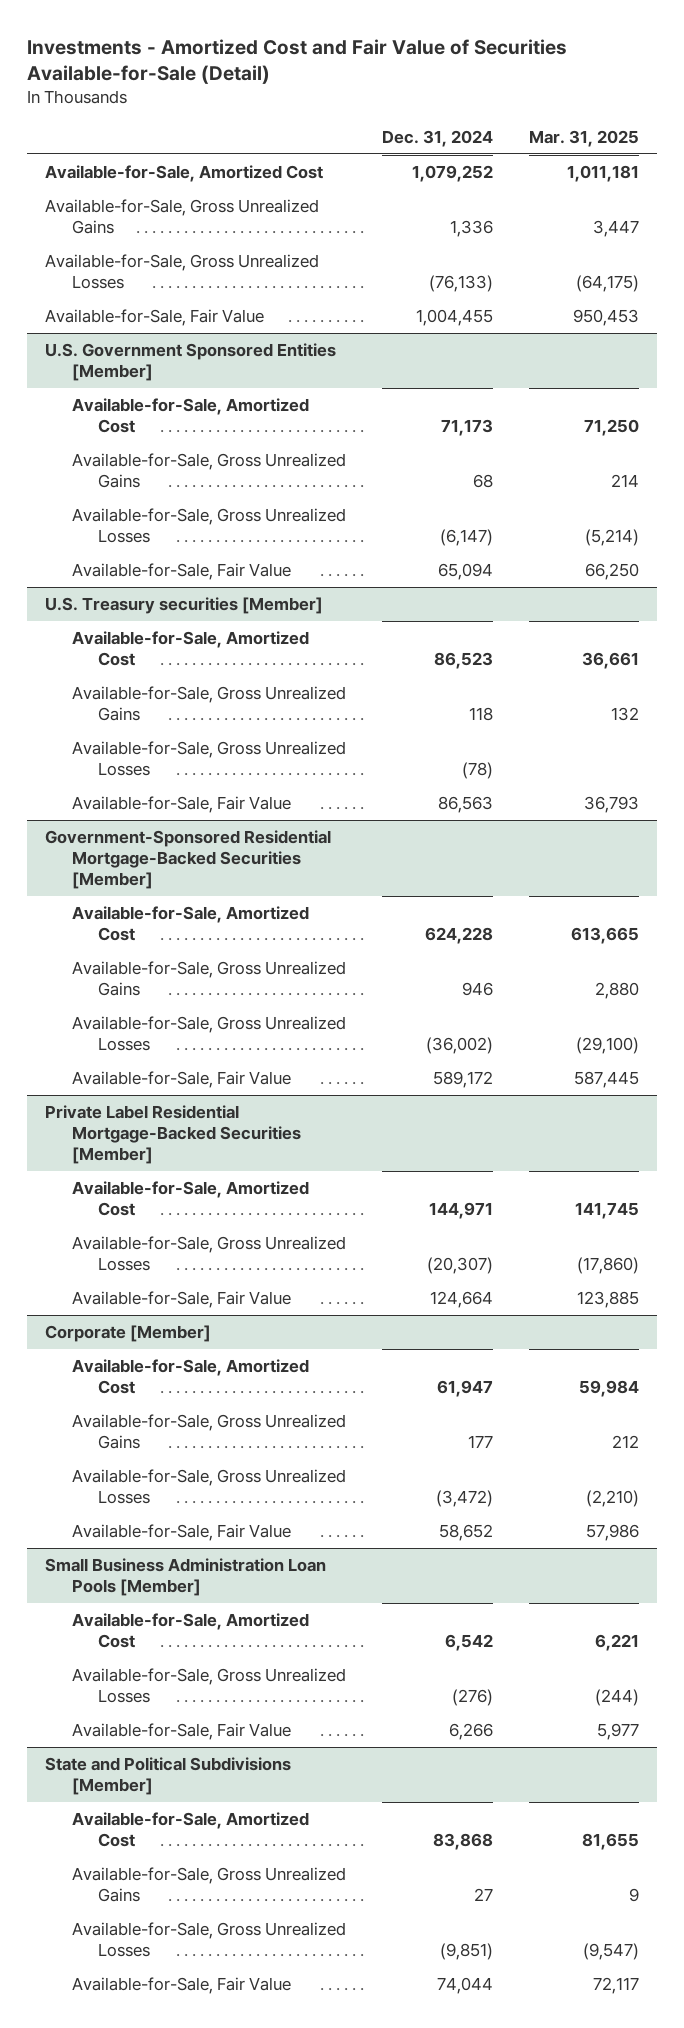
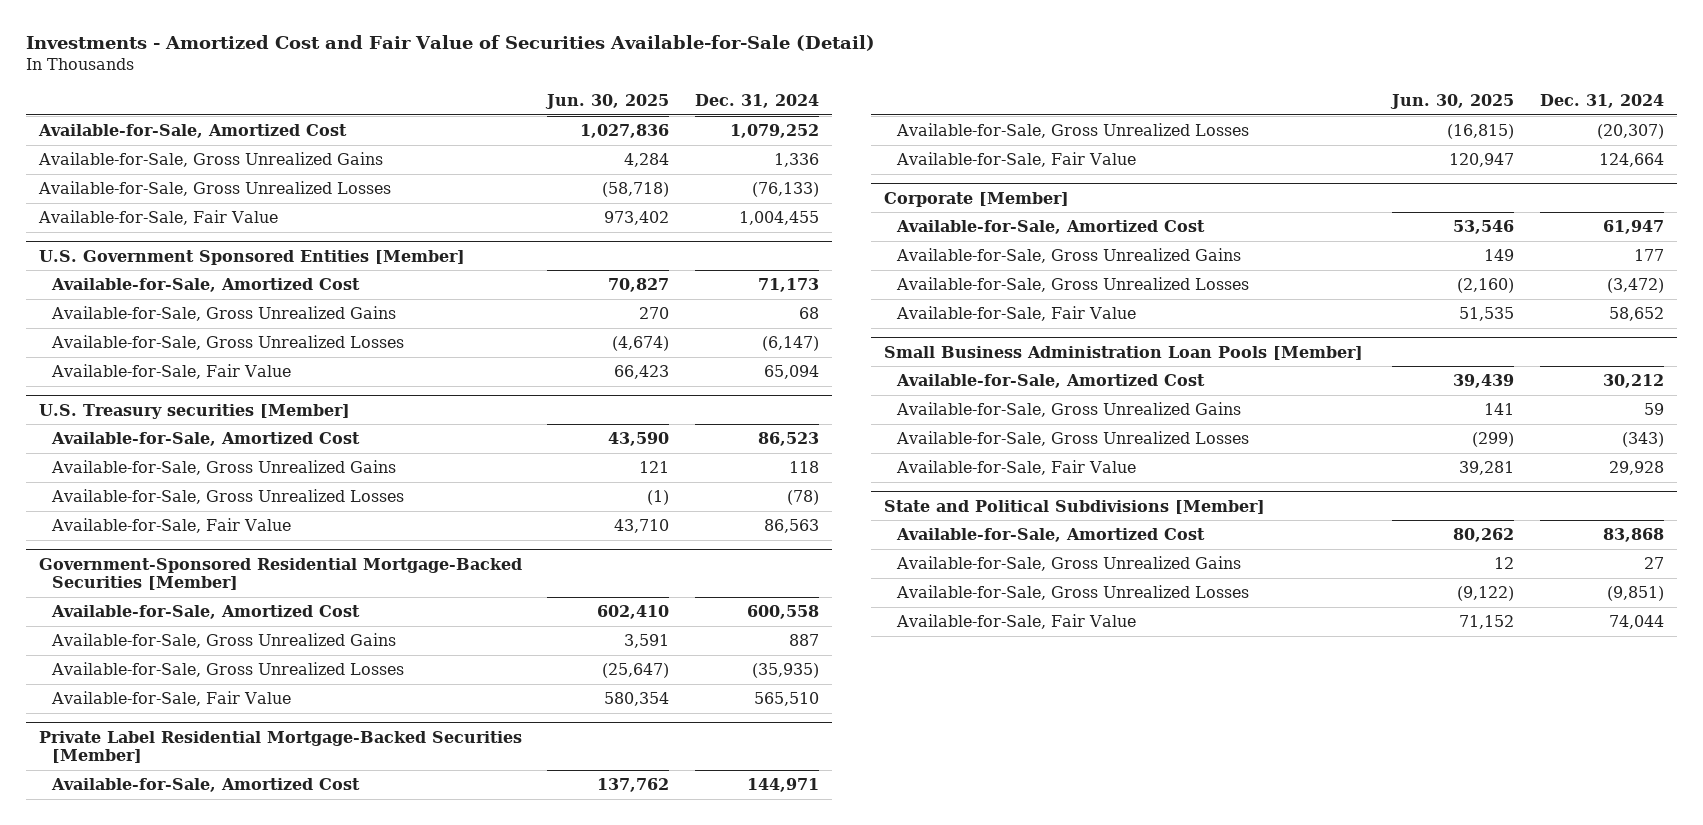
- | Dec. 31, 2024 | Mar. 31, 2025
+ | Jun. 30, 2025 | Dec. 31, 2024
@ Government-Sponsored Residential Mortgage-Backed Securities [Member]
- Available-for-Sale, Amortized Cost | 624,228 | 613,665
- Available-for-Sale, Gross Unrealized Gains | 946 | 2,880
- Available-for-Sale, Gross Unrealized Losses | (36,002) | (29,100)
- Available-for-Sale, Fair Value | 589,172 | 587,445
+ Available-for-Sale, Amortized Cost | 602,410 | 600,558
+ Available-for-Sale, Gross Unrealized Gains | 3,591 | 887
+ Available-for-Sale, Gross Unrealized Losses | (25,647) | (35,935)
+ Available-for-Sale, Fair Value | 580,354 | 565,510
@ Small Business Administration Loan Pools [Member]
- Available-for-Sale, Amortized Cost | 6,542 | 6,221
- Available-for-Sale, Gross Unrealized Losses | (276) | (244)
- Available-for-Sale, Fair Value | 6,266 | 5,977
+ Available-for-Sale, Amortized Cost | 39,439 | 30,212
+ Available-for-Sale, Gross Unrealized Gains | 141 | 59
+ Available-for-Sale, Gross Unrealized Losses | (299) | (343)
+ Available-for-Sale, Fair Value | 39,281 | 29,928

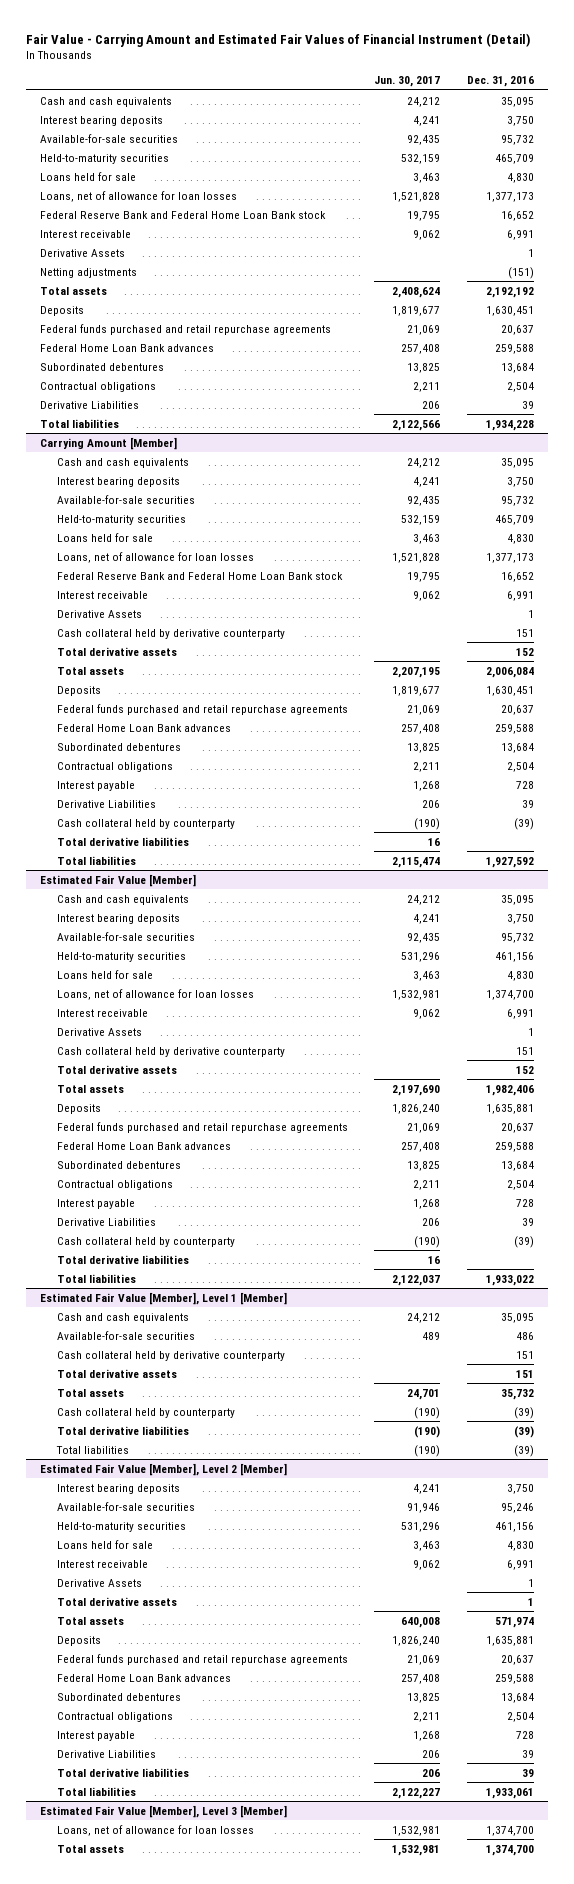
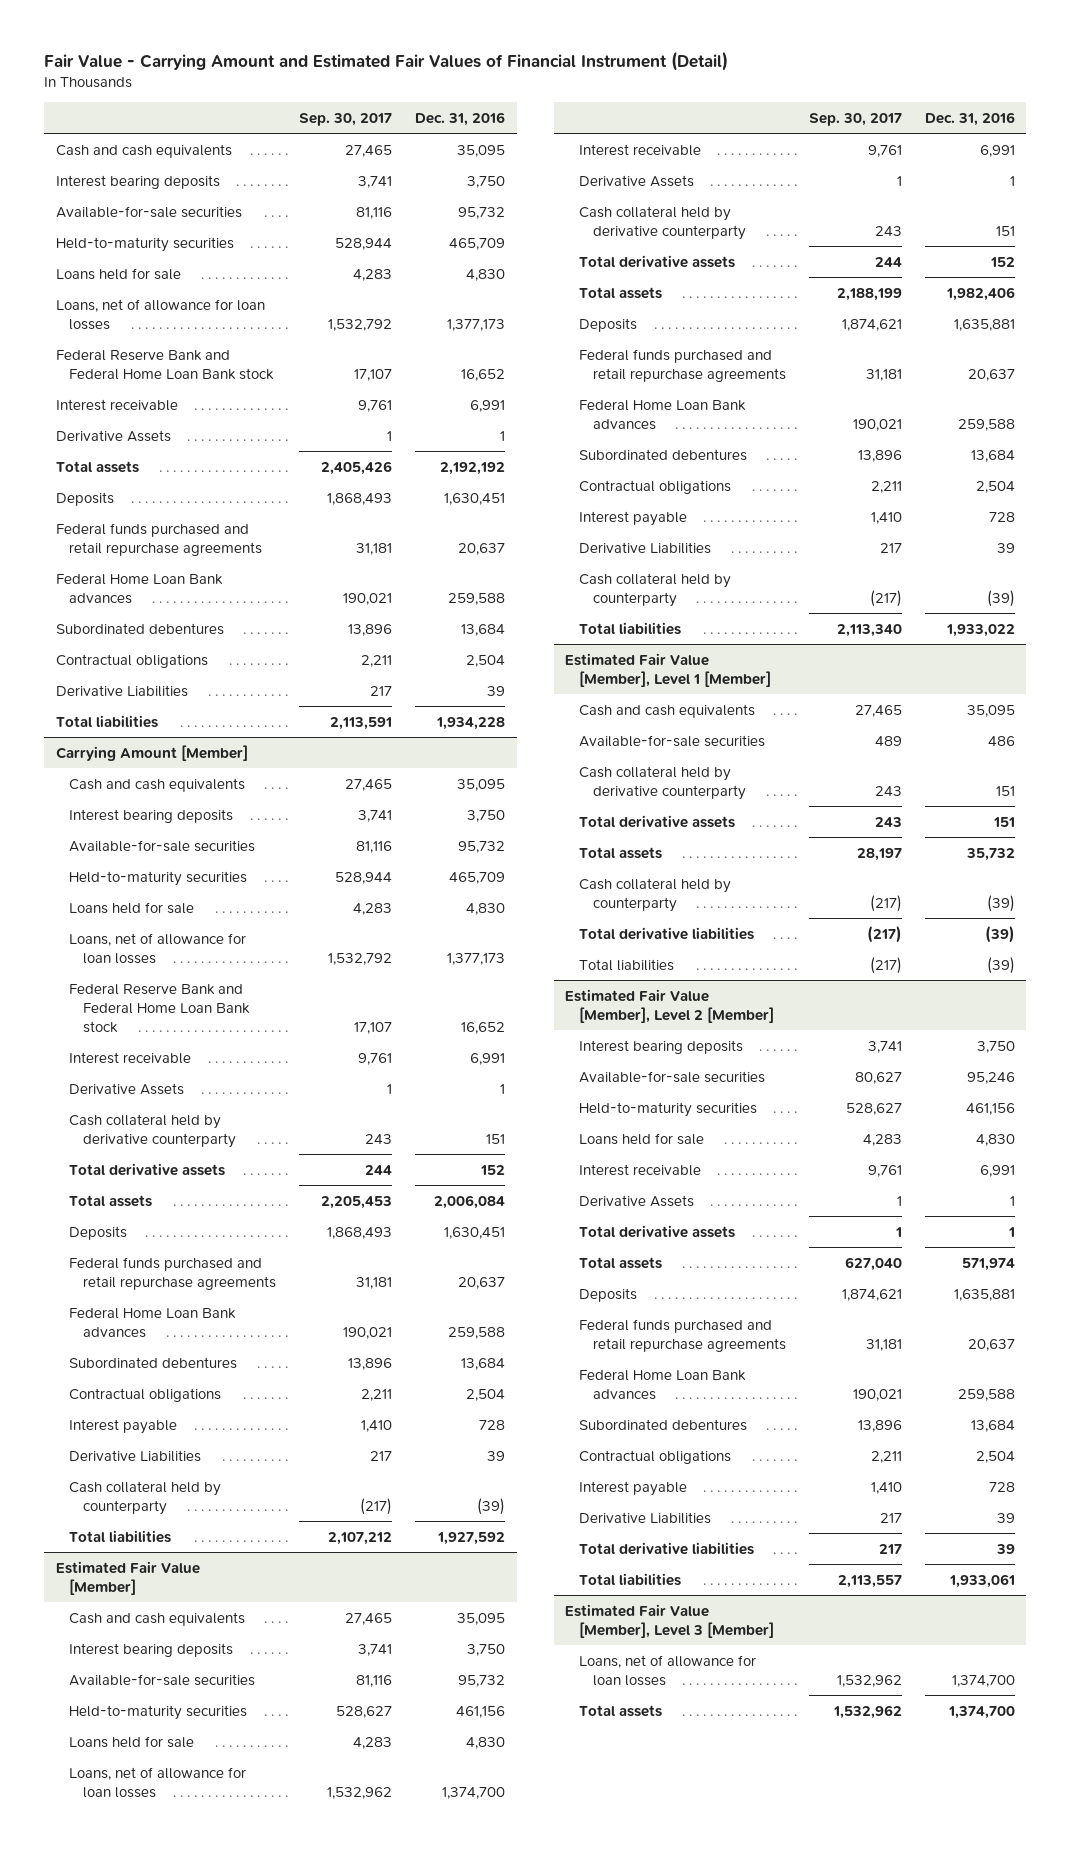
- | Jun. 30, 2017 | Dec. 31, 2016
+ | Sep. 30, 2017 | Dec. 31, 2016
- Netting adjustments | | (151)
@ Carrying Amount [Member]
- Total derivative liabilities | 16 |
@ Estimated Fair Value [Member]
- Total derivative liabilities | 16 |

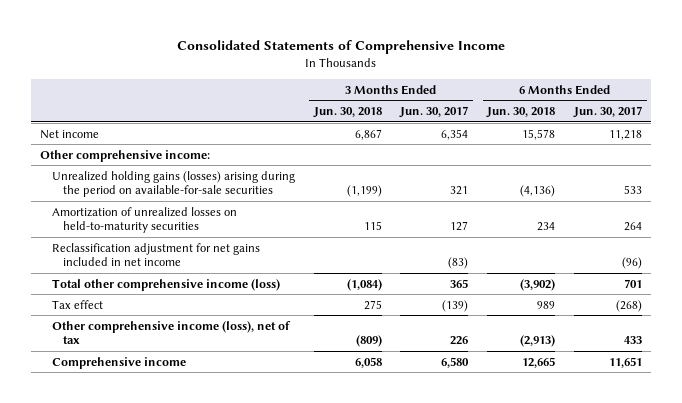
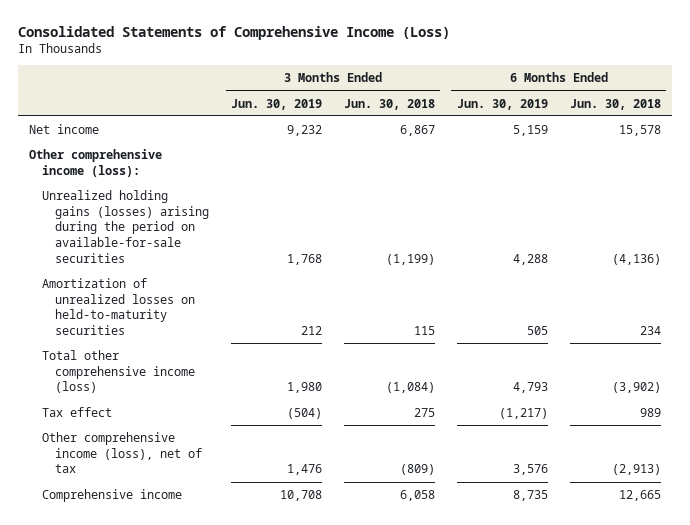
- Consolidated Statements of Comprehensive Income
+ Consolidated Statements of Comprehensive Income (Loss)
- | 3 Months Ended Jun. 30, 2018 | 3 Months Ended Jun. 30, 2017 | 6 Months Ended Jun. 30, 2018 | 6 Months Ended Jun. 30, 2017
+ | 3 Months Ended Jun. 30, 2019 | 3 Months Ended Jun. 30, 2018 | 6 Months Ended Jun. 30, 2019 | 6 Months Ended Jun. 30, 2018
- Other comprehensive income:
+ Other comprehensive income (loss):
- Reclassification adjustment for net gains included in net income | | (83) | | (96)

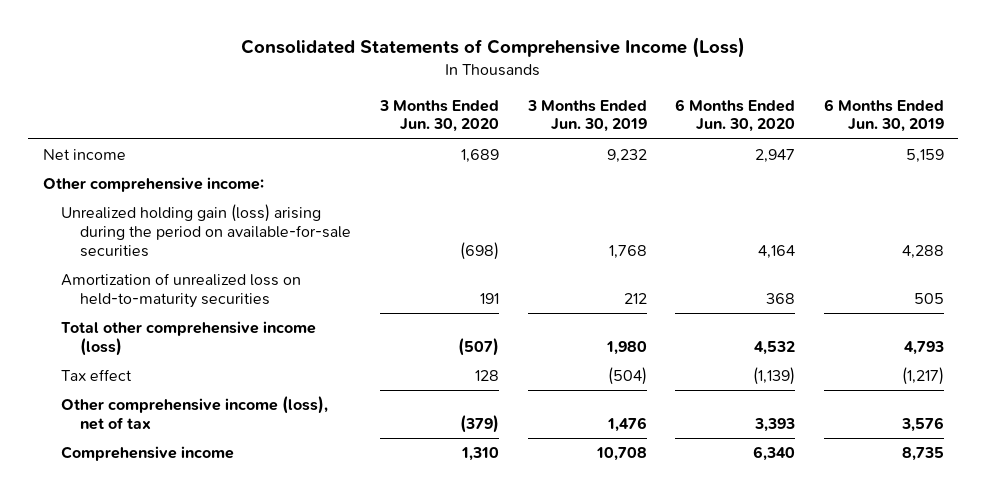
- | 3 Months Ended Jun. 30, 2019 | 3 Months Ended Jun. 30, 2018 | 6 Months Ended Jun. 30, 2019 | 6 Months Ended Jun. 30, 2018
+ | 3 Months Ended Jun. 30, 2020 | 3 Months Ended Jun. 30, 2019 | 6 Months Ended Jun. 30, 2020 | 6 Months Ended Jun. 30, 2019
- Other comprehensive income (loss):
- Unrealized holding gains (losses) arising during the period on available-for-sale securities | 1,768 | (1,199) | 4,288 | (4,136)
- Amortization of unrealized losses on held-to-maturity securities | 212 | 115 | 505 | 234
+ Other comprehensive income:
+ Unrealized holding gain (loss) arising during the period on available-for-sale securities | (698) | 1,768 | 4,164 | 4,288
+ Amortization of unrealized loss on held-to-maturity securities | 191 | 212 | 368 | 505

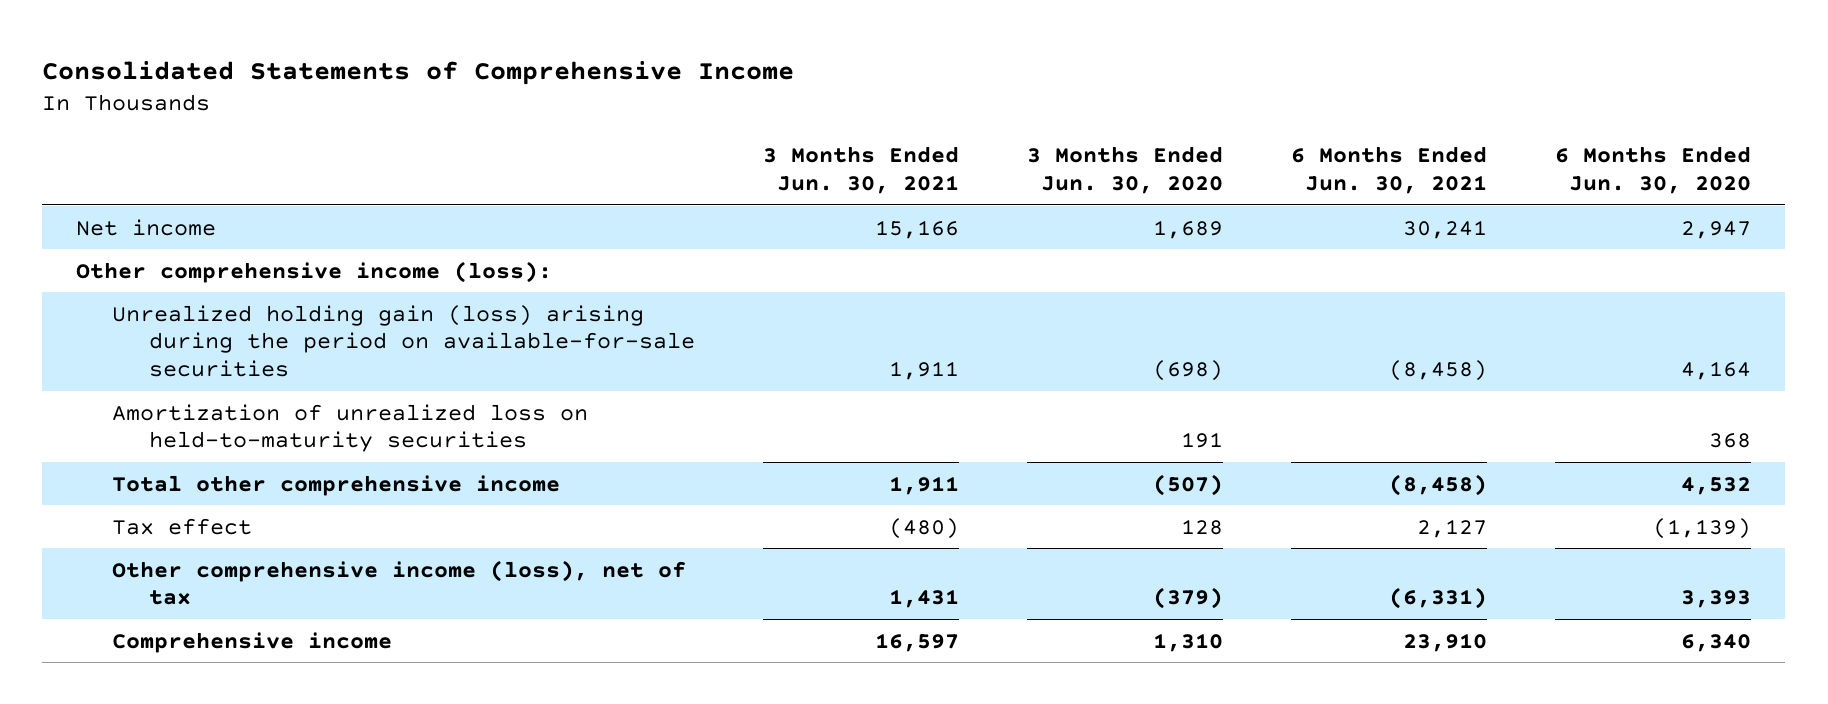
- Consolidated Statements of Comprehensive Income (Loss)
+ Consolidated Statements of Comprehensive Income
- | 3 Months Ended Jun. 30, 2020 | 3 Months Ended Jun. 30, 2019 | 6 Months Ended Jun. 30, 2020 | 6 Months Ended Jun. 30, 2019
+ | 3 Months Ended Jun. 30, 2021 | 3 Months Ended Jun. 30, 2020 | 6 Months Ended Jun. 30, 2021 | 6 Months Ended Jun. 30, 2020
- Other comprehensive income:
+ Other comprehensive income (loss):
- Total other comprehensive income (loss) | (507) | 1,980 | 4,532 | 4,793
+ Total other comprehensive income | 1,911 | (507) | (8,458) | 4,532

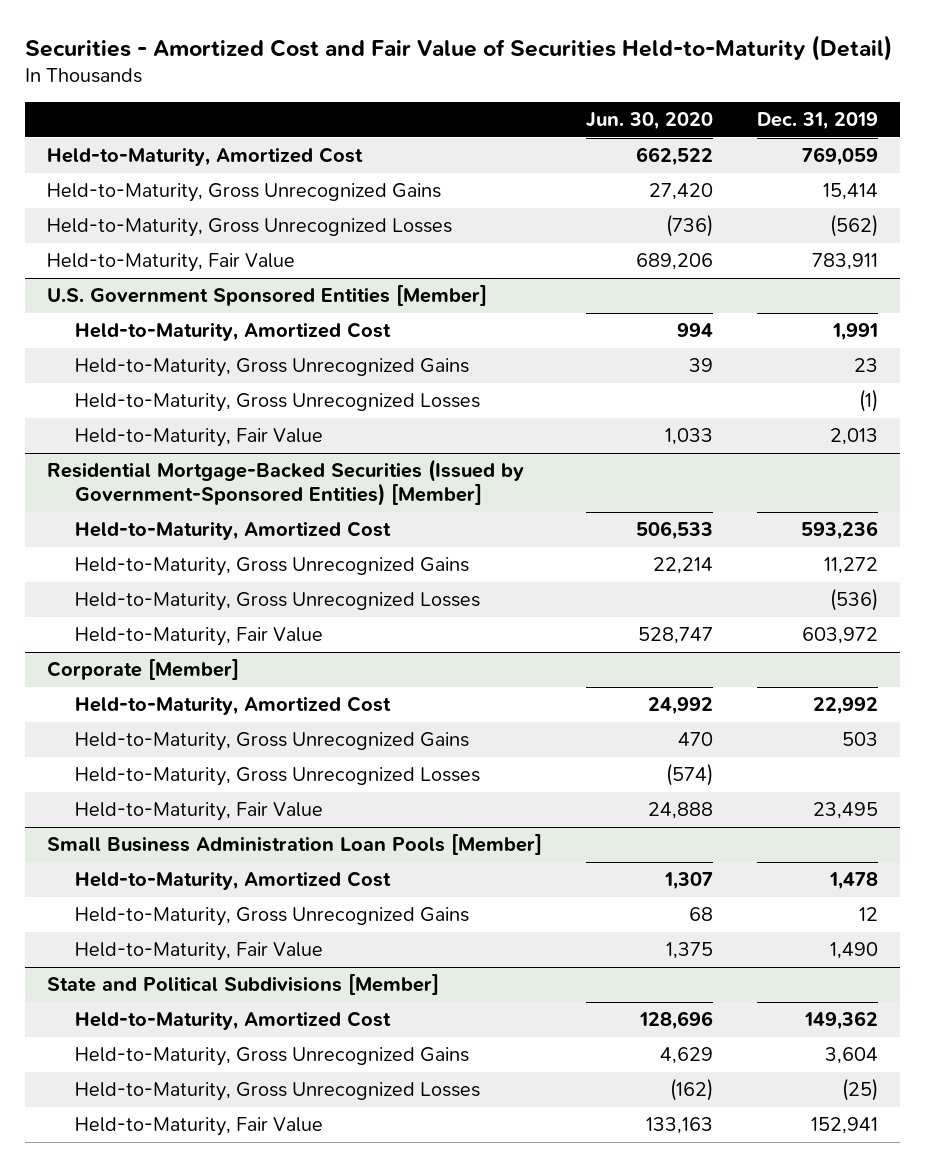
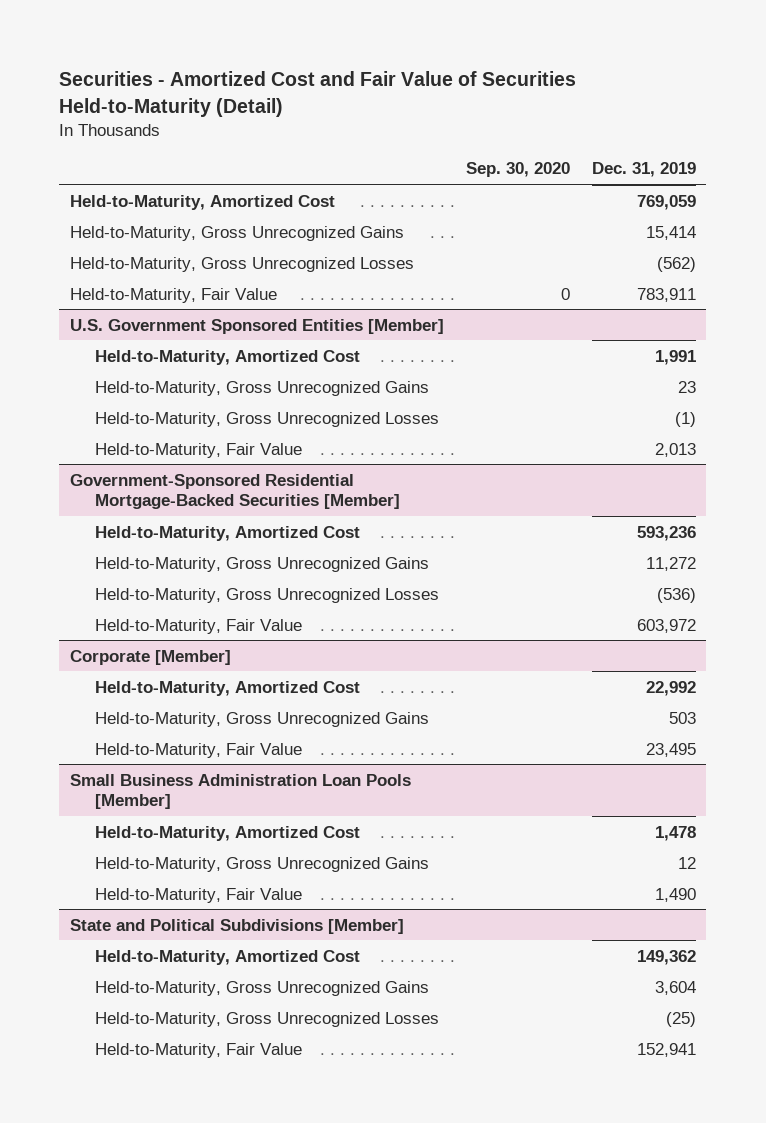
- | Jun. 30, 2020 | Dec. 31, 2019
+ | Sep. 30, 2020 | Dec. 31, 2019
- Residential Mortgage-Backed Securities (Issued by Government-Sponsored Entities) [Member]
+ Government-Sponsored Residential Mortgage-Backed Securities [Member]
@ Corporate [Member]
- Held-to-Maturity, Gross Unrecognized Losses | (574) |

